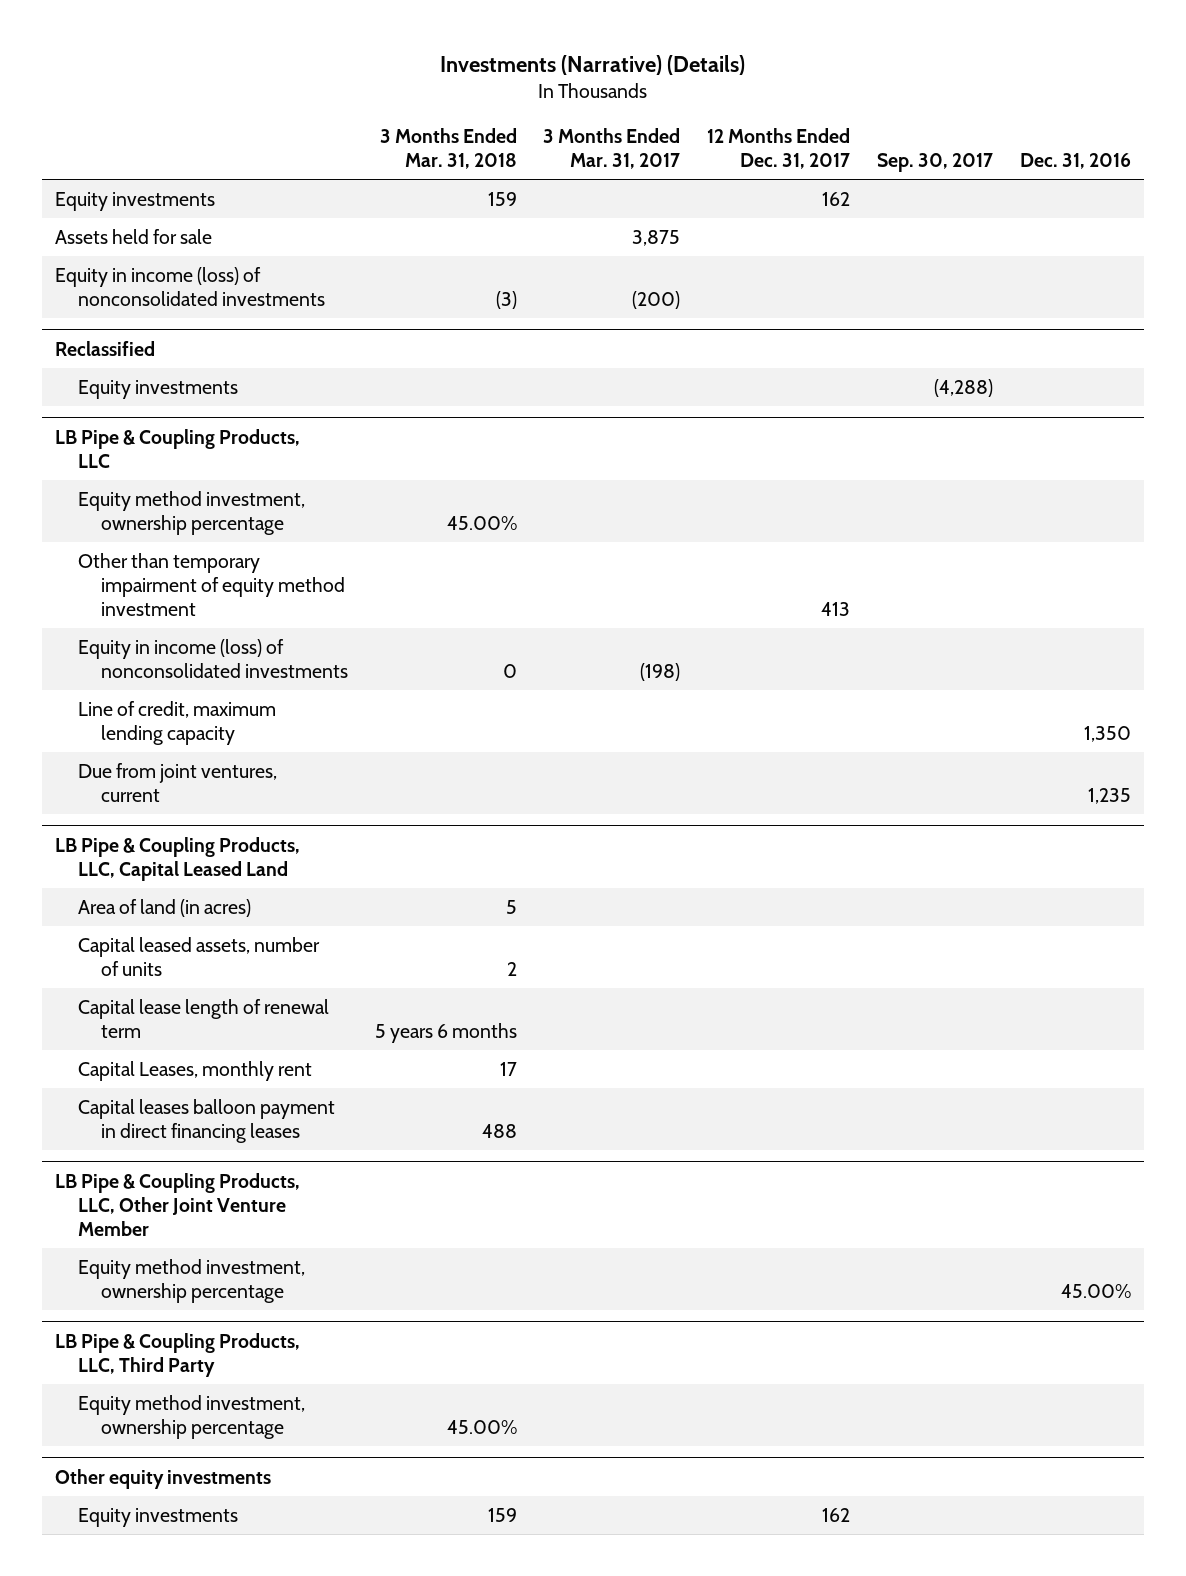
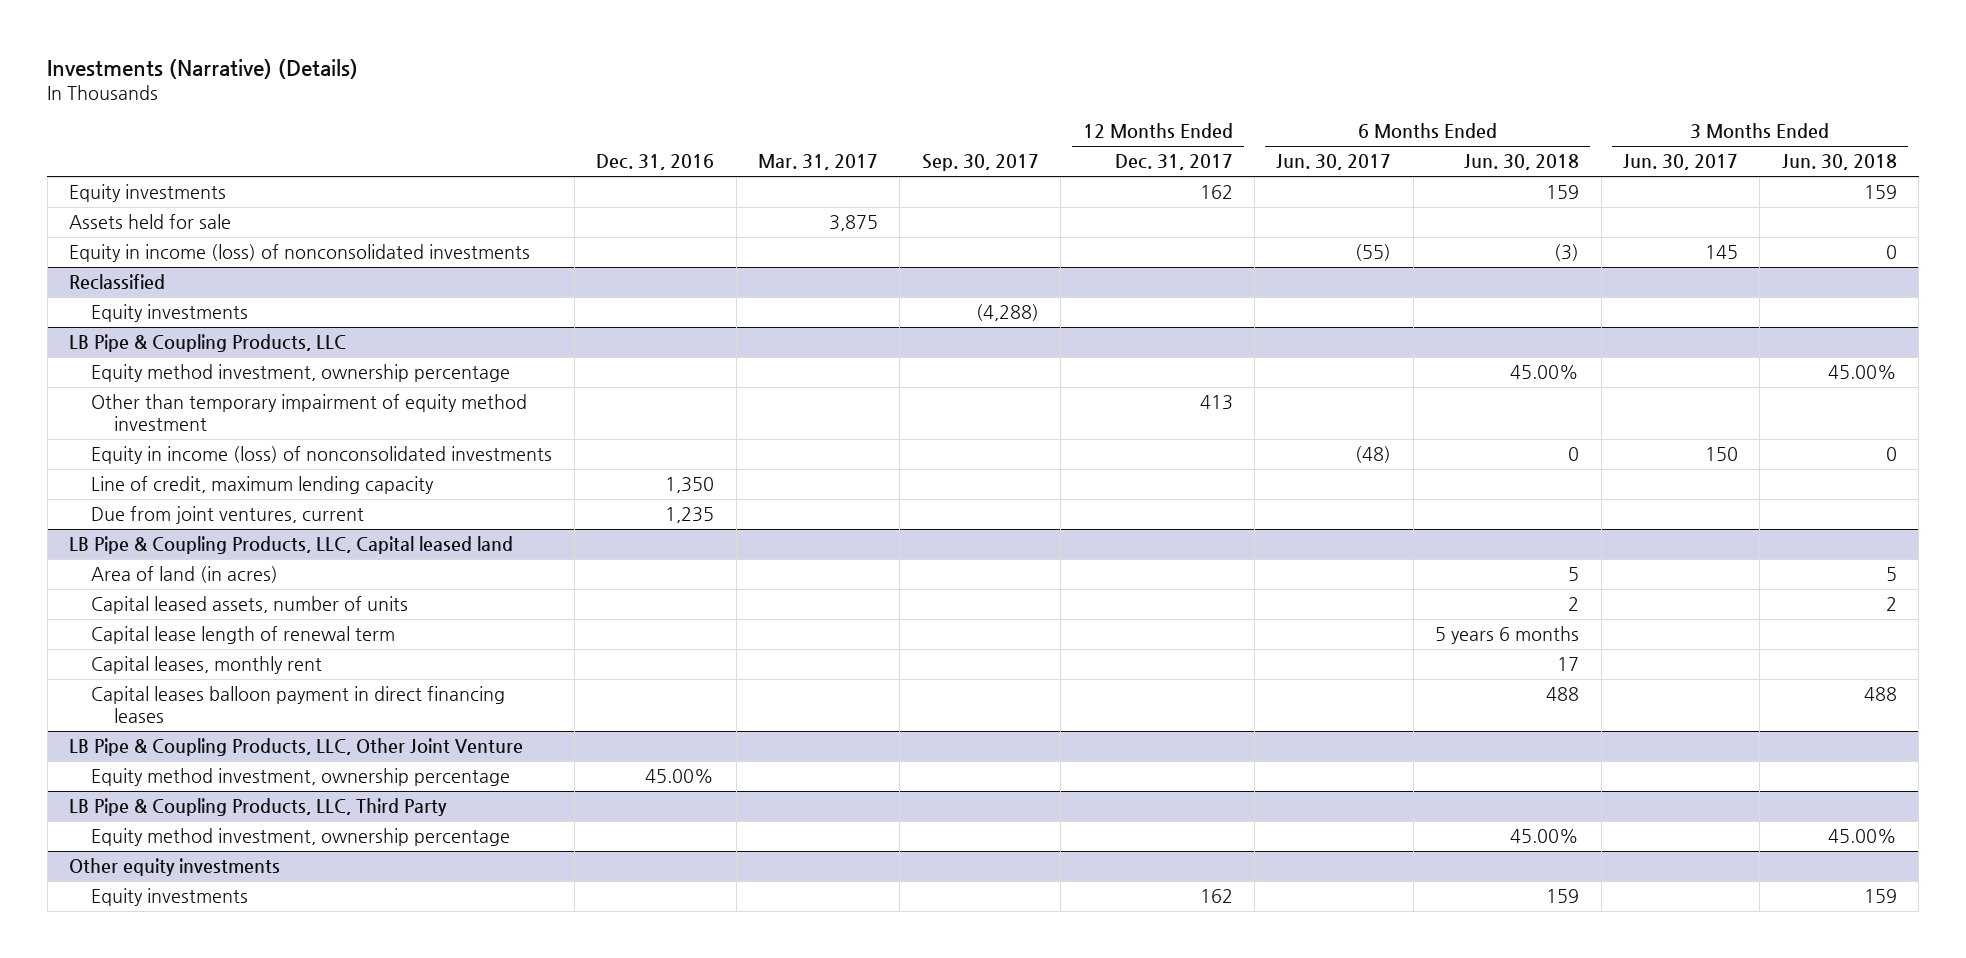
- | 3 Months Ended Mar. 31, 2018 | 3 Months Ended Mar. 31, 2017 | 12 Months Ended Dec. 31, 2017 | Sep. 30, 2017 | Dec. 31, 2016
+ | Dec. 31, 2016 | Mar. 31, 2017 | Sep. 30, 2017 | 12 Months Ended Dec. 31, 2017 | 6 Months Ended Jun. 30, 2017 | 6 Months Ended Jun. 30, 2018 | 3 Months Ended Jun. 30, 2017 | 3 Months Ended Jun. 30, 2018
- LB Pipe & Coupling Products, LLC, Capital Leased Land
+ LB Pipe & Coupling Products, LLC, Capital leased land
- Capital Leases, monthly rent | 17 | | | |
+ Capital leases, monthly rent | | | | | | 17 | |
- LB Pipe & Coupling Products, LLC, Other Joint Venture Member
+ LB Pipe & Coupling Products, LLC, Other Joint Venture

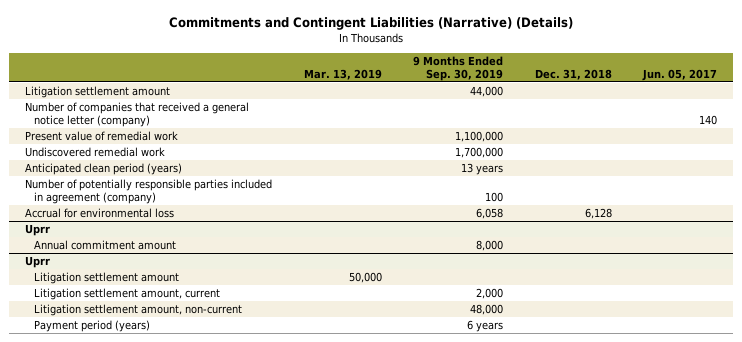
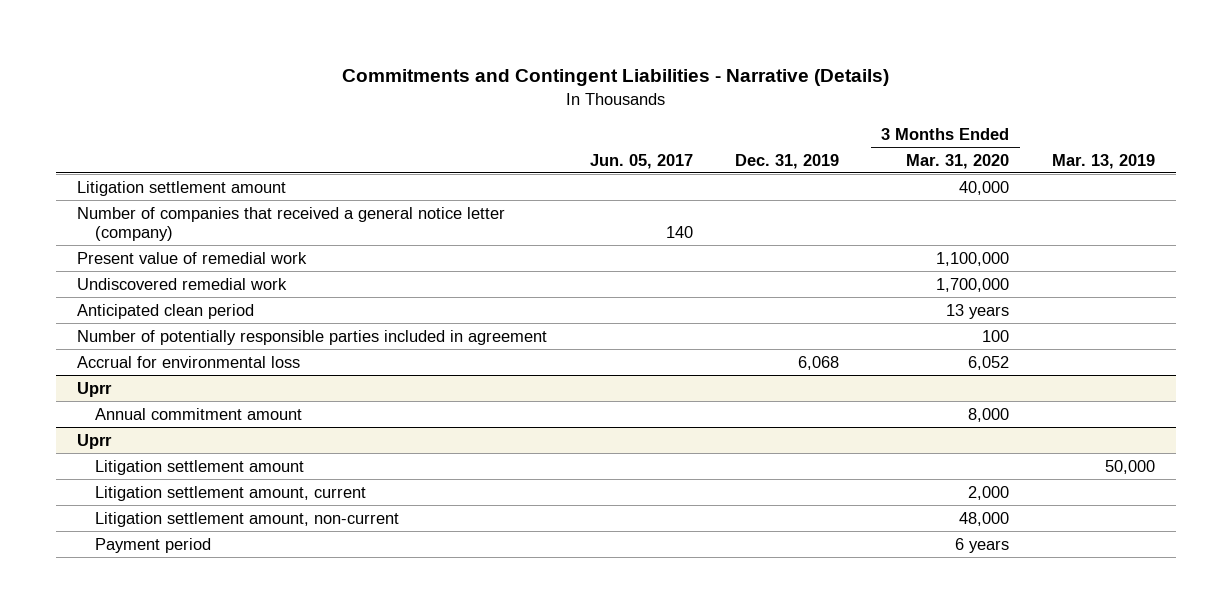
- Commitments and Contingent Liabilities (Narrative) (Details)
+ Commitments and Contingent Liabilities - Narrative (Details)
- | Mar. 13, 2019 | 9 Months Ended Sep. 30, 2019 | Dec. 31, 2018 | Jun. 05, 2017
+ | Jun. 05, 2017 | Dec. 31, 2019 | 3 Months Ended Mar. 31, 2020 | Mar. 13, 2019
- Anticipated clean period (years) | | 13 years | |
- Number of potentially responsible parties included in agreement (company) | | 100 | |
+ Anticipated clean period | | | 13 years |
+ Number of potentially responsible parties included in agreement | | | 100 |
@ Uprr
- Payment period (years) | | 6 years | |
+ Payment period | | | 6 years |

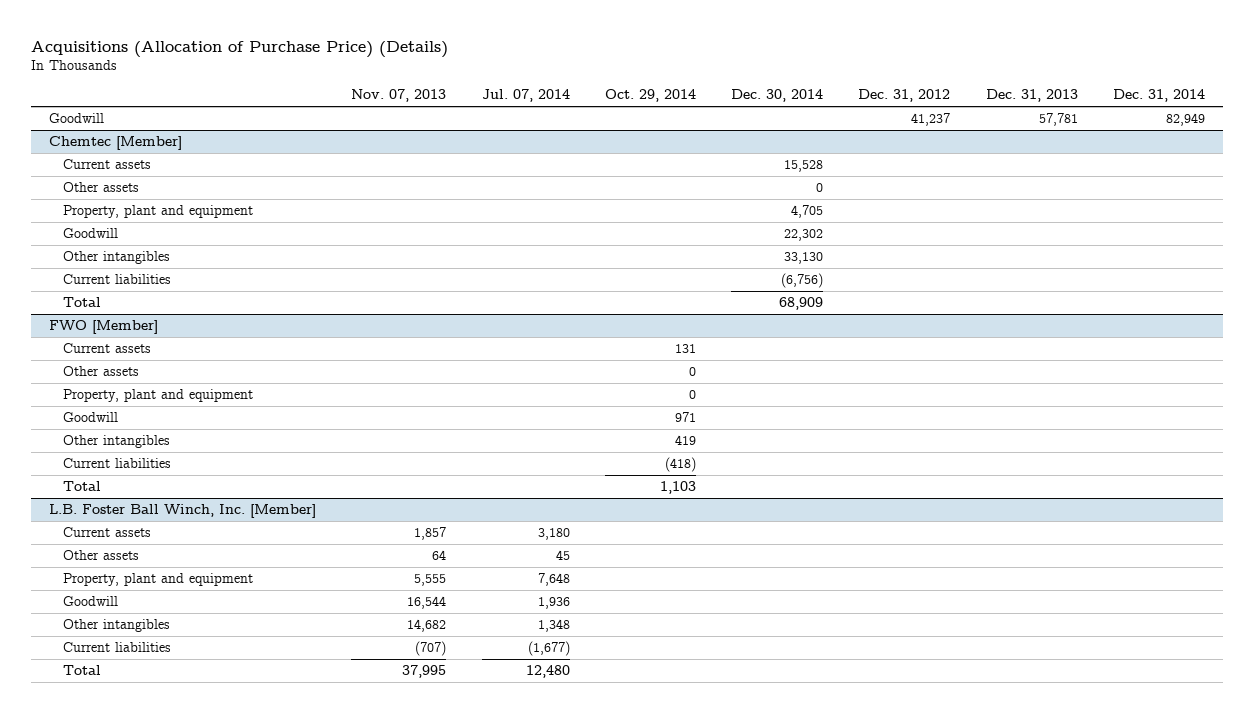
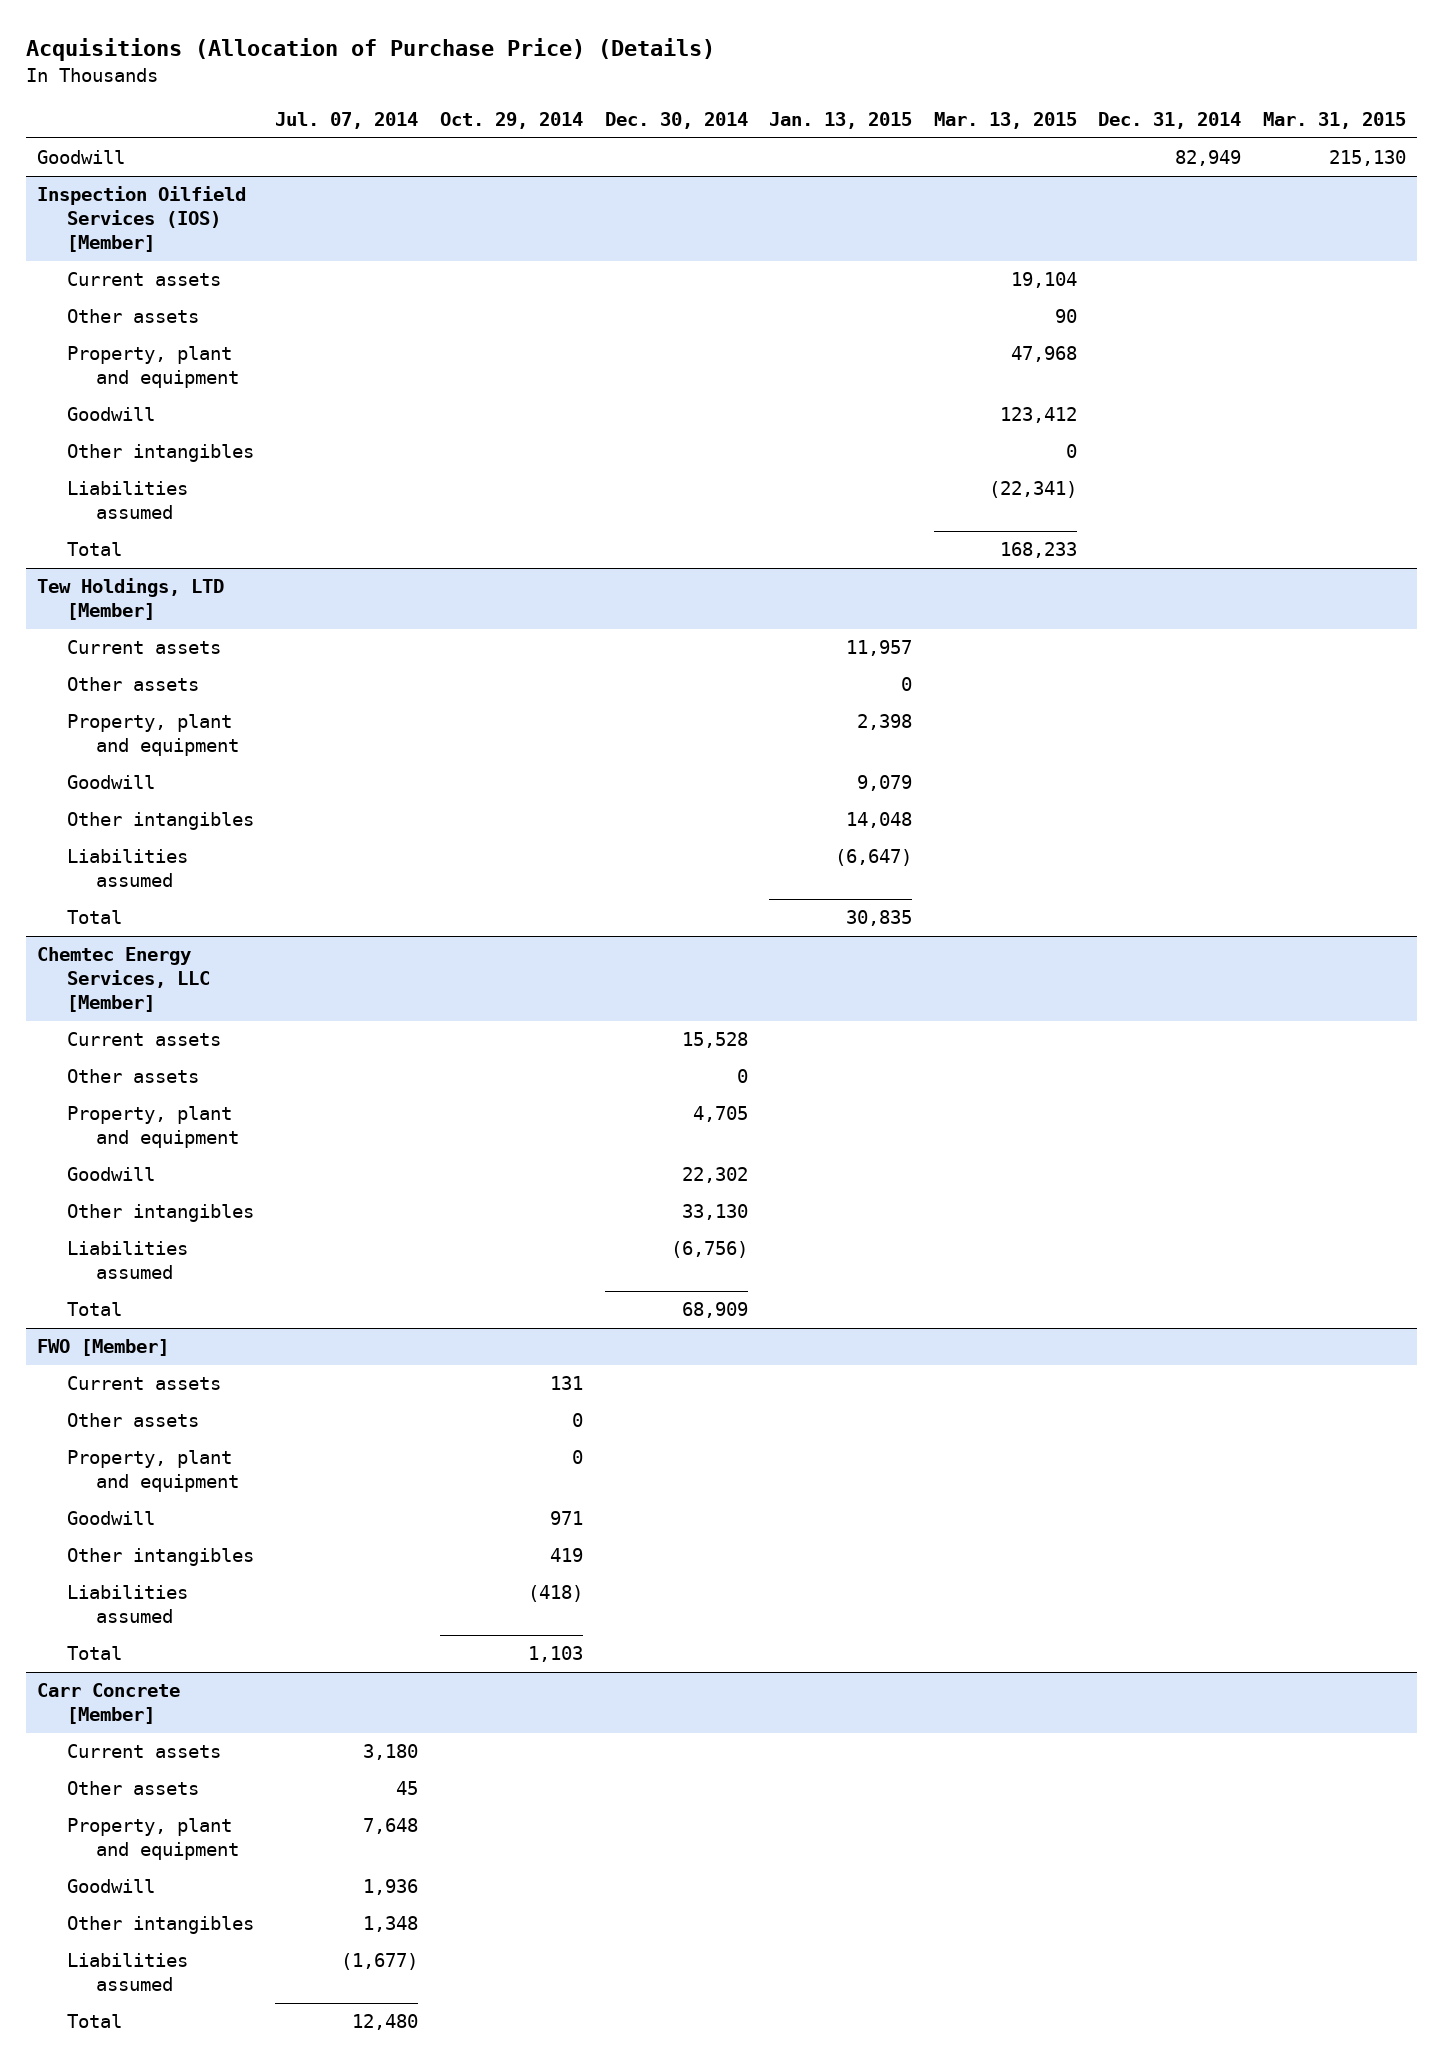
- | Nov. 07, 2013 | Jul. 07, 2014 | Oct. 29, 2014 | Dec. 30, 2014 | Dec. 31, 2012 | Dec. 31, 2013 | Dec. 31, 2014
+ | Jul. 07, 2014 | Oct. 29, 2014 | Dec. 30, 2014 | Jan. 13, 2015 | Mar. 13, 2015 | Dec. 31, 2014 | Mar. 31, 2015
- Chemtec [Member]
+ Inspection Oilfield Services (IOS) [Member]
+ Current assets | | | | | 19,104 | |
+ Other assets | | | | | 90 | |
+ Property, plant and equipment | | | | | 47,968 | |
+ Goodwill | | | | | 123,412 | |
+ Other intangibles | | | | | 0 | |
+ Liabilities assumed | | | | | (22,341) | |
+ Total | | | | | 168,233 | |
+ Tew Holdings, LTD [Member]
+ Current assets | | | | 11,957 | | |
+ Other assets | | | | 0 | | |
+ Property, plant and equipment | | | | 2,398 | | |
+ Goodwill | | | | 9,079 | | |
+ Other intangibles | | | | 14,048 | | |
+ Liabilities assumed | | | | (6,647) | | |
+ Total | | | | 30,835 | | |
+ Chemtec Energy Services, LLC [Member]
- Current liabilities | | | | (6,756) | | |
+ Liabilities assumed | | | (6,756) | | | |
@ FWO [Member]
- Current liabilities | | | (418) | | | |
+ Liabilities assumed | | (418) | | | | |
- L.B. Foster Ball Winch, Inc. [Member]
+ Carr Concrete [Member]
- Current liabilities | (707) | (1,677) | | | | |
+ Liabilities assumed | (1,677) | | | | | |

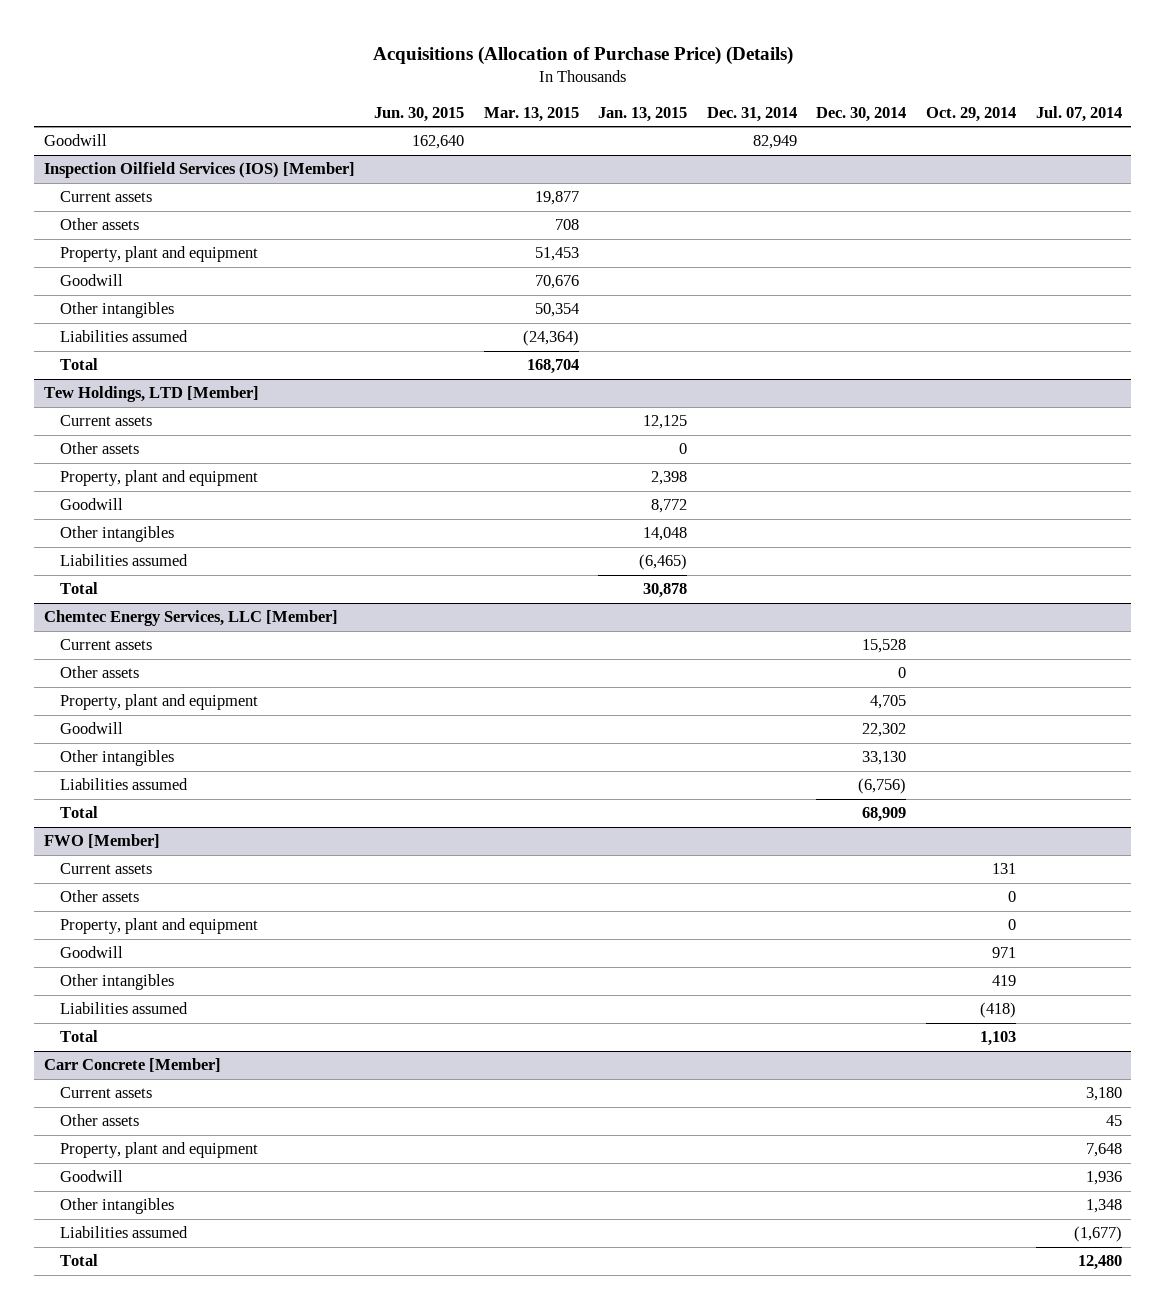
- | Jul. 07, 2014 | Oct. 29, 2014 | Dec. 30, 2014 | Jan. 13, 2015 | Mar. 13, 2015 | Dec. 31, 2014 | Mar. 31, 2015
+ | Jun. 30, 2015 | Mar. 13, 2015 | Jan. 13, 2015 | Dec. 31, 2014 | Dec. 30, 2014 | Oct. 29, 2014 | Jul. 07, 2014
@ Inspection Oilfield Services (IOS) [Member]
- Current assets | | | | | 19,104 | |
- Other assets | | | | | 90 | |
- Property, plant and equipment | | | | | 47,968 | |
- Goodwill | | | | | 123,412 | |
- Other intangibles | | | | | 0 | |
- Liabilities assumed | | | | | (22,341) | |
- Total | | | | | 168,233 | |
+ Current assets | | 19,877 | | | | |
+ Other assets | | 708 | | | | |
+ Property, plant and equipment | | 51,453 | | | | |
+ Goodwill | | 70,676 | | | | |
+ Other intangibles | | 50,354 | | | | |
+ Liabilities assumed | | (24,364) | | | | |
+ Total | | 168,704 | | | | |
@ Tew Holdings, LTD [Member]
- Current assets | | | | 11,957 | | |
+ Current assets | | | 12,125 | | | |
- Goodwill | | | | 9,079 | | |
+ Goodwill | | | 8,772 | | | |
- Liabilities assumed | | | | (6,647) | | |
- Total | | | | 30,835 | | |
+ Liabilities assumed | | | (6,465) | | | |
+ Total | | | 30,878 | | | |

